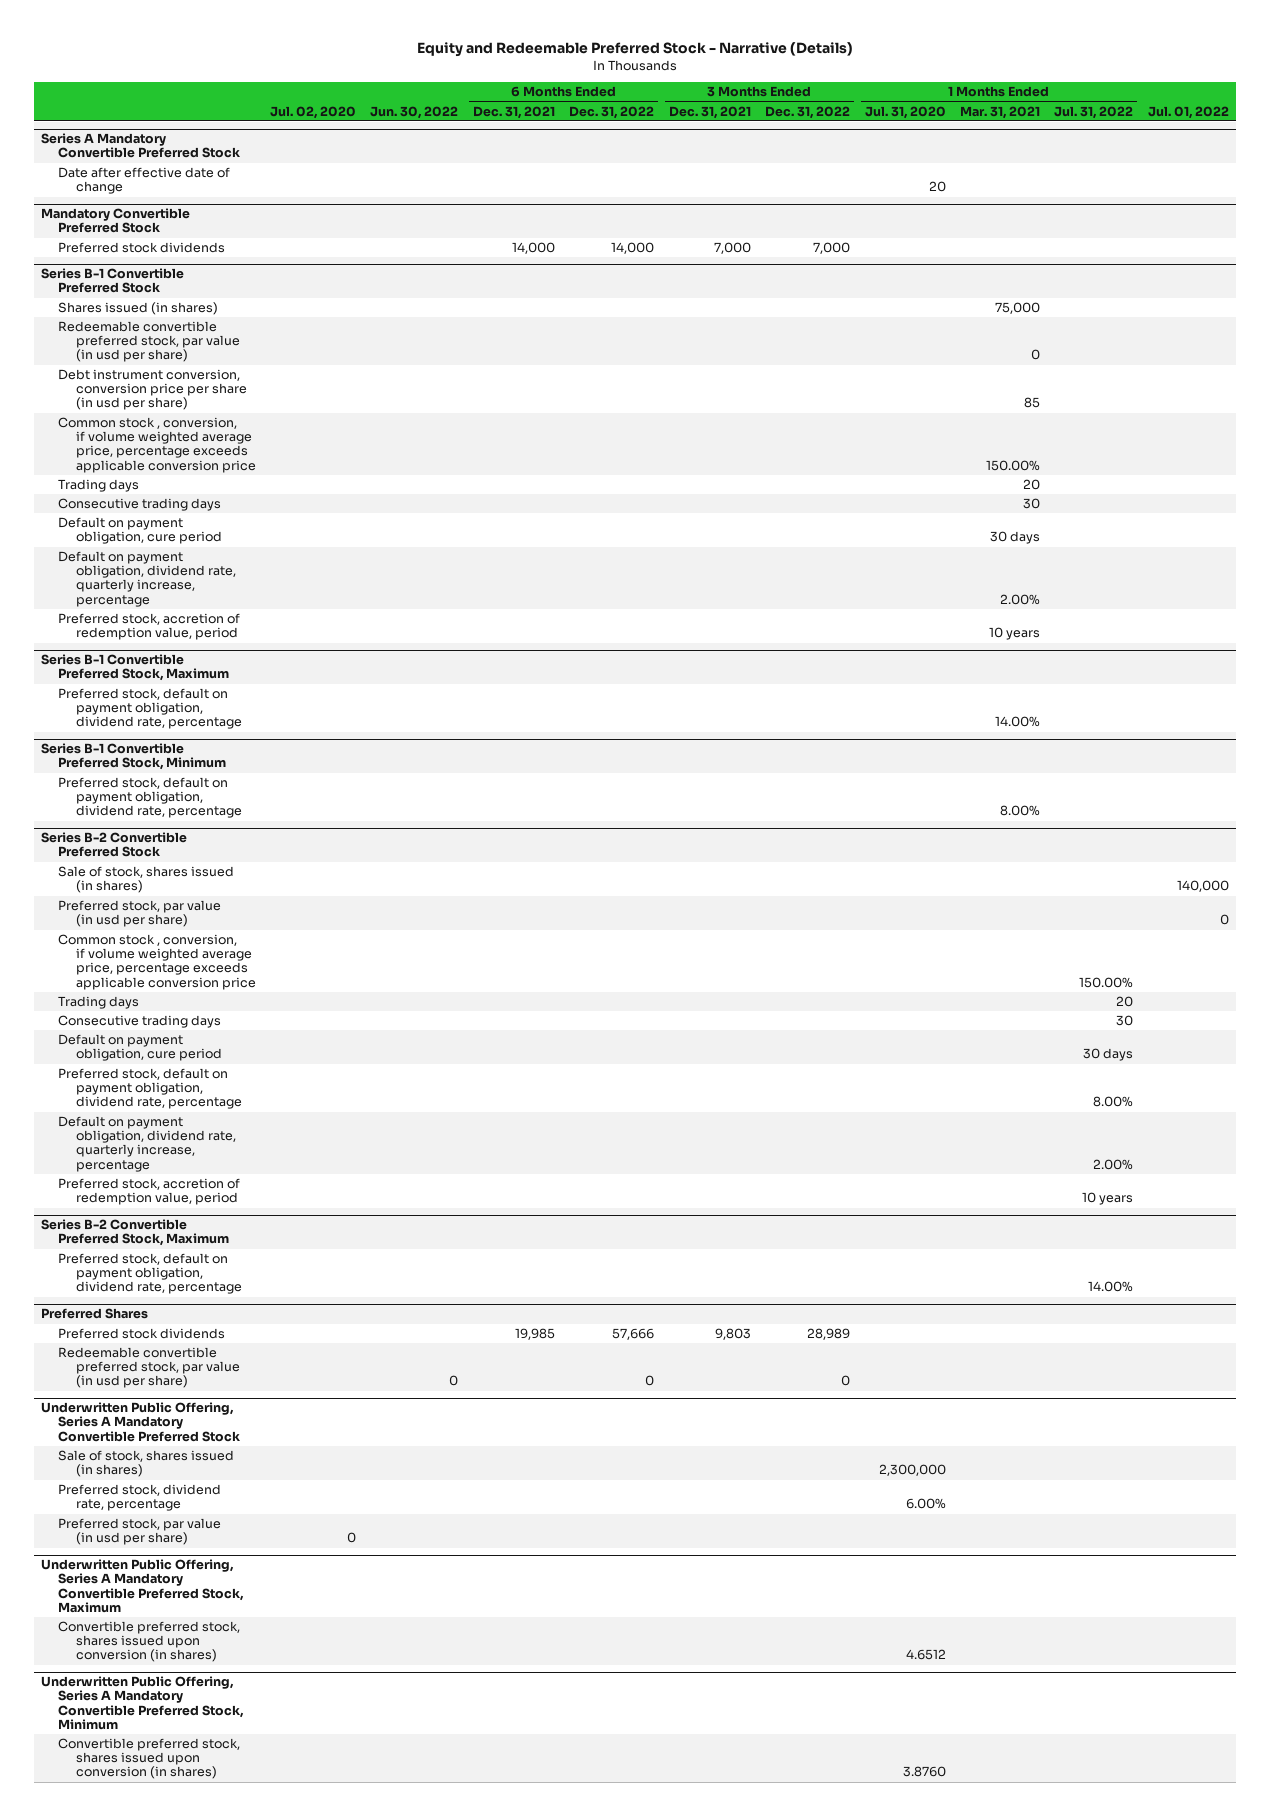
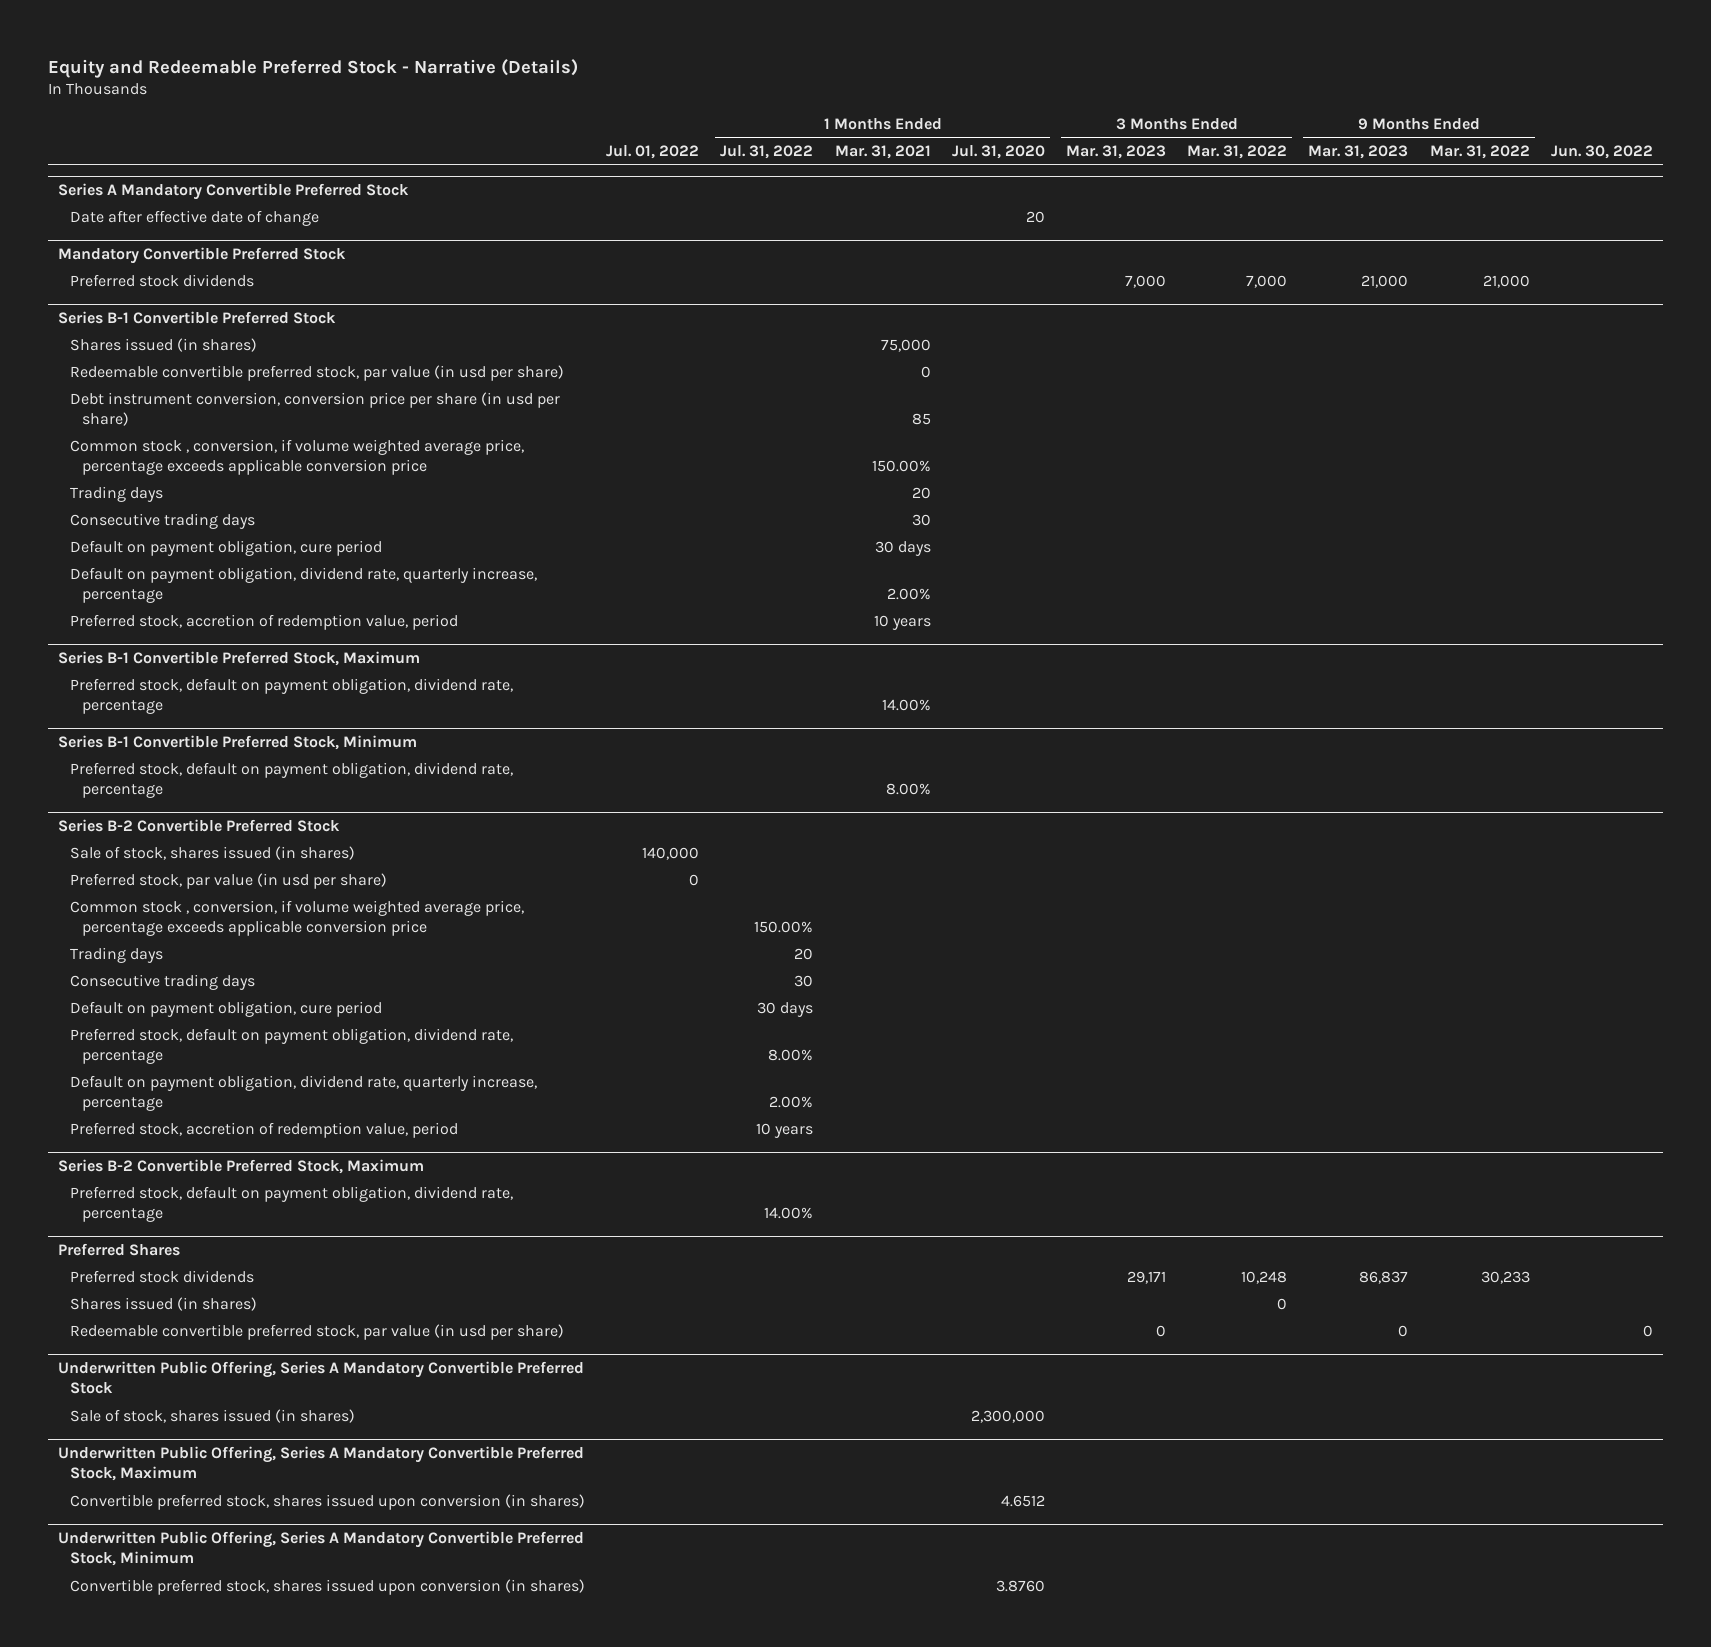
- | Jul. 02, 2020 | Jun. 30, 2022 | 6 Months Ended Dec. 31, 2021 | 6 Months Ended Dec. 31, 2022 | 3 Months Ended Dec. 31, 2021 | 3 Months Ended Dec. 31, 2022 | 1 Months Ended Jul. 31, 2020 | 1 Months Ended Mar. 31, 2021 | 1 Months Ended Jul. 31, 2022 | Jul. 01, 2022
+ | Jul. 01, 2022 | 1 Months Ended Jul. 31, 2022 | 1 Months Ended Mar. 31, 2021 | 1 Months Ended Jul. 31, 2020 | 3 Months Ended Mar. 31, 2023 | 3 Months Ended Mar. 31, 2022 | 9 Months Ended Mar. 31, 2023 | 9 Months Ended Mar. 31, 2022 | Jun. 30, 2022
@ Preferred Shares
+ Shares issued (in shares) | | | | | | 0 | | |
@ Underwritten Public Offering, Series A Mandatory Convertible Preferred Stock
- Preferred stock, dividend rate, percentage | | | | | | | 6.00% | | |
- Preferred stock, par value (in usd per share) | 0 | | | | | | | | |

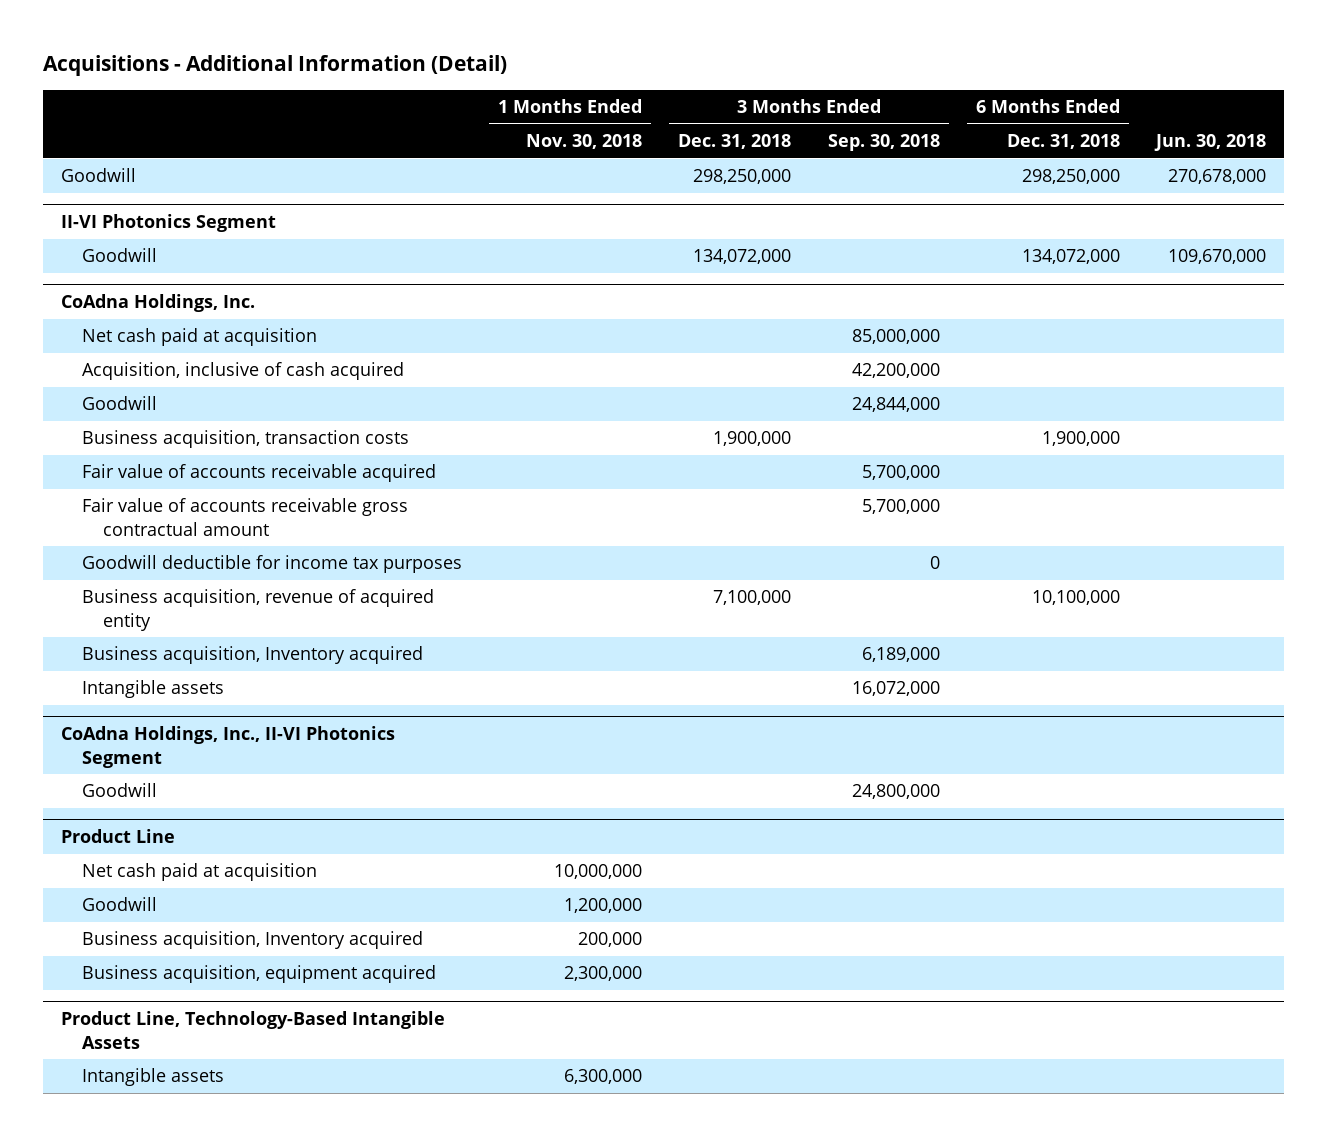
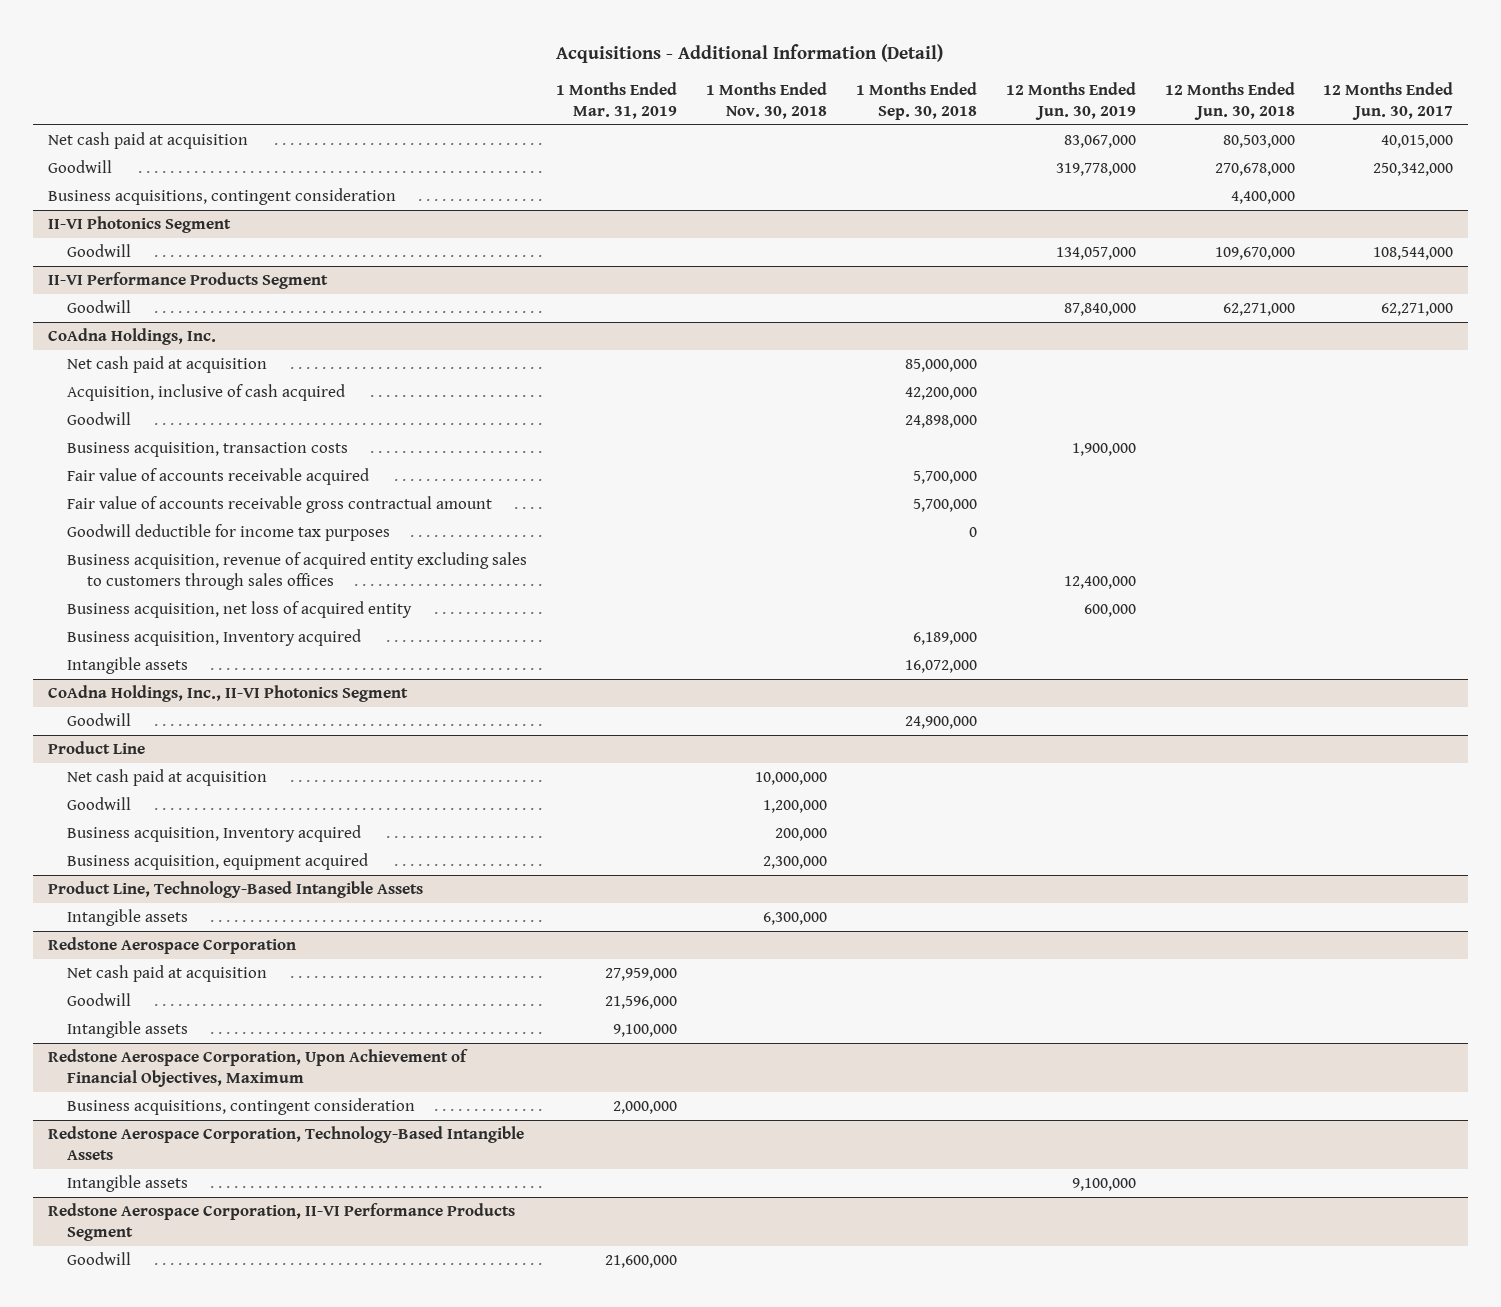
- | 1 Months Ended Nov. 30, 2018 | 3 Months Ended Dec. 31, 2018 | 3 Months Ended Sep. 30, 2018 | 6 Months Ended Dec. 31, 2018 | Jun. 30, 2018
+ | 1 Months Ended Mar. 31, 2019 | 1 Months Ended Nov. 30, 2018 | 1 Months Ended Sep. 30, 2018 | 12 Months Ended Jun. 30, 2019 | 12 Months Ended Jun. 30, 2018 | 12 Months Ended Jun. 30, 2017
+ Net cash paid at acquisition | | | | 83,067,000 | 80,503,000 | 40,015,000
+ Business acquisitions, contingent consideration | | | | | 4,400,000 |
+ II-VI Performance Products Segment
+ Goodwill | | | | 87,840,000 | 62,271,000 | 62,271,000
@ CoAdna Holdings, Inc.
- Business acquisition, revenue of acquired entity | | 7,100,000 | | 10,100,000 |
+ Business acquisition, revenue of acquired entity excluding sales to customers through sales offices | | | | 12,400,000 | |
+ Business acquisition, net loss of acquired entity | | | | 600,000 | |
+ Redstone Aerospace Corporation
+ Net cash paid at acquisition | 27,959,000 | | | | |
+ Goodwill | 21,596,000 | | | | |
+ Intangible assets | 9,100,000 | | | | |
+ Redstone Aerospace Corporation, Upon Achievement of Financial Objectives, Maximum
+ Business acquisitions, contingent consideration | 2,000,000 | | | | |
+ Redstone Aerospace Corporation, Technology-Based Intangible Assets
+ Intangible assets | | | | 9,100,000 | |
+ Redstone Aerospace Corporation, II-VI Performance Products Segment
+ Goodwill | 21,600,000 | | | | |

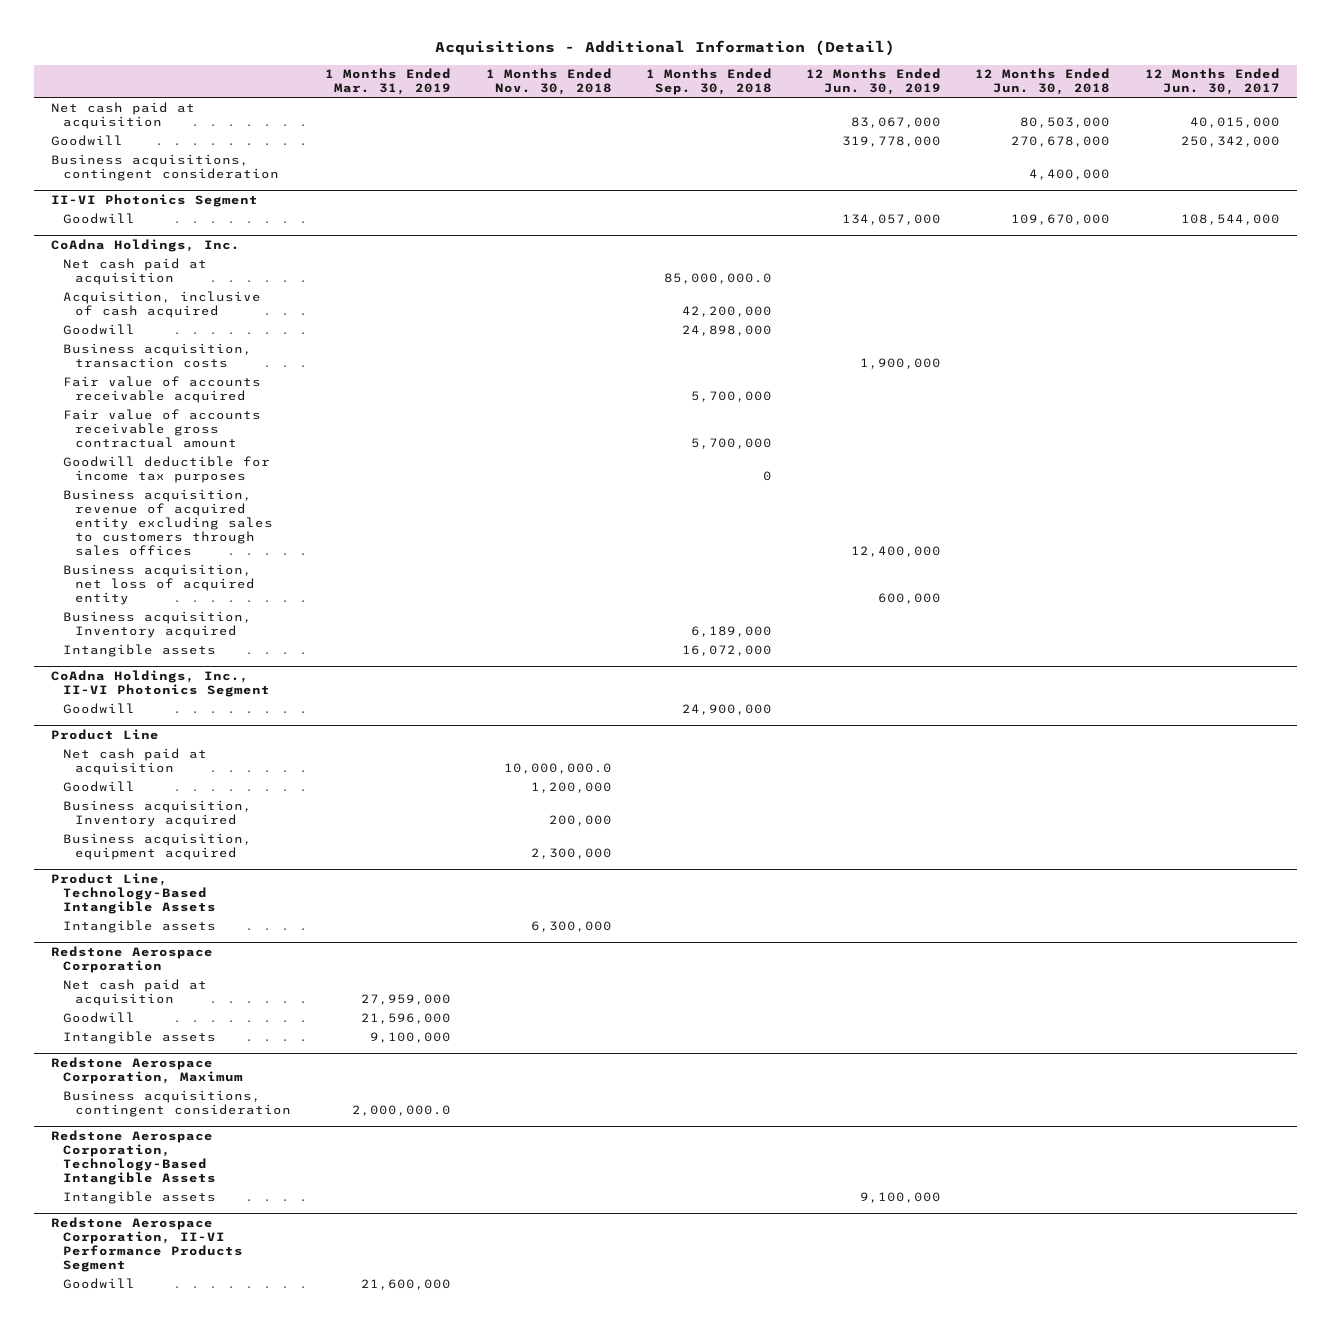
- II-VI Performance Products Segment
- Goodwill | | | | 87,840,000 | 62,271,000 | 62,271,000
@ CoAdna Holdings, Inc.
- Net cash paid at acquisition | | | 85,000,000 | | |
+ Net cash paid at acquisition | | | 85,000,000.0 | | |
@ Product Line
- Net cash paid at acquisition | | 10,000,000 | | | |
+ Net cash paid at acquisition | | 10,000,000.0 | | | |
- Redstone Aerospace Corporation, Upon Achievement of Financial Objectives, Maximum
- Business acquisitions, contingent consideration | 2,000,000 | | | | |
+ Redstone Aerospace Corporation, Maximum
+ Business acquisitions, contingent consideration | 2,000,000.0 | | | | |

